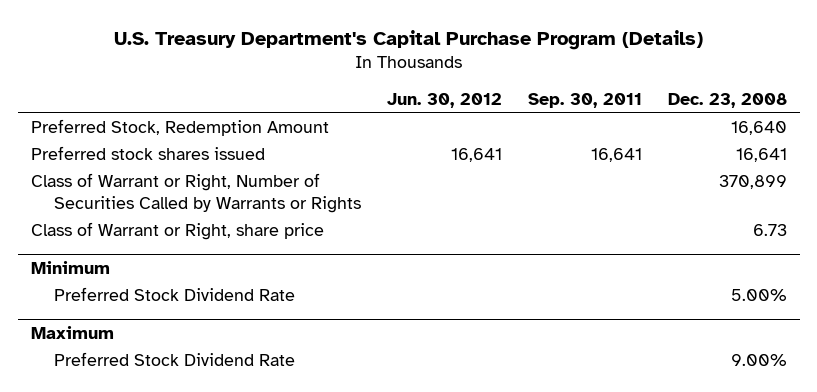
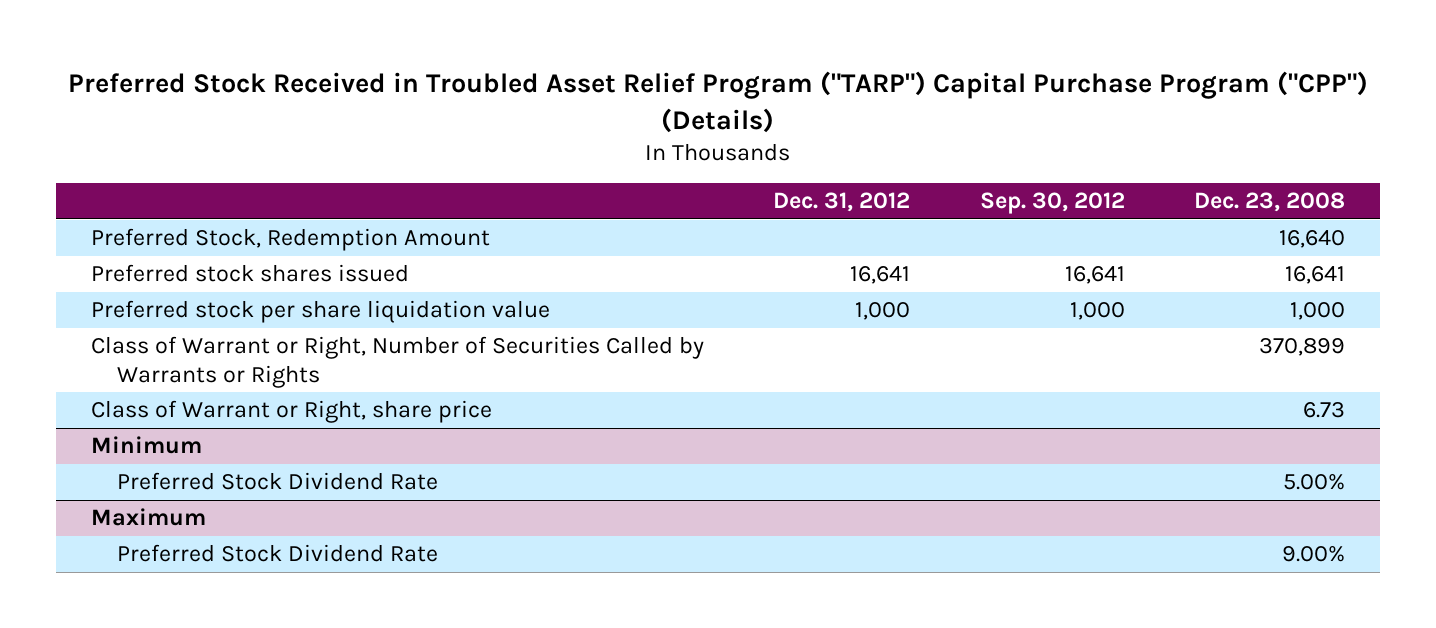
- U.S. Treasury Department's Capital Purchase Program (Details)
+ Preferred Stock Received in Troubled Asset Relief Program ("TARP") Capital Purchase Program ("CPP") (Details)
- | Jun. 30, 2012 | Sep. 30, 2011 | Dec. 23, 2008
+ | Dec. 31, 2012 | Sep. 30, 2012 | Dec. 23, 2008
+ Preferred stock per share liquidation value | 1,000 | 1,000 | 1,000

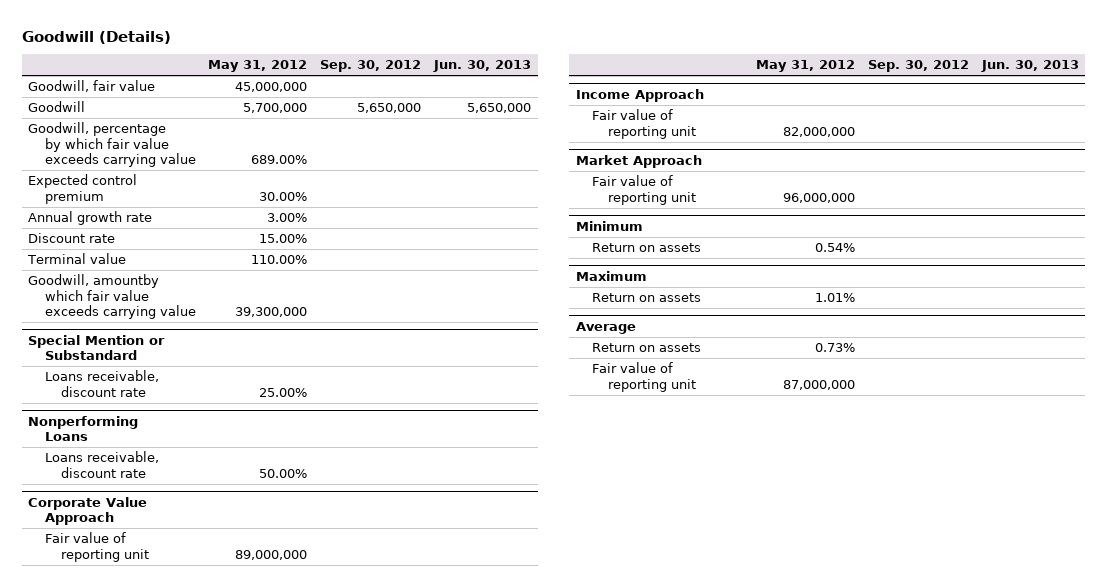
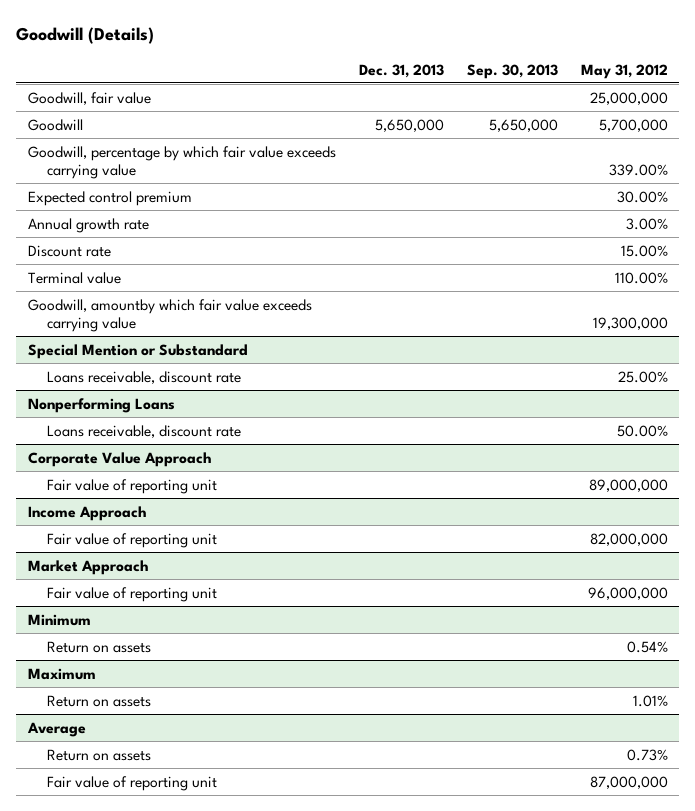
- | May 31, 2012 | Sep. 30, 2012 | Jun. 30, 2013
+ | Dec. 31, 2013 | Sep. 30, 2013 | May 31, 2012
- Goodwill, fair value | 45,000,000 | |
+ Goodwill, fair value | | | 25,000,000
- Goodwill, percentage by which fair value exceeds carrying value | 689.00% | |
+ Goodwill, percentage by which fair value exceeds carrying value | | | 339.00%
- Goodwill, amountby which fair value exceeds carrying value | 39,300,000 | |
+ Goodwill, amountby which fair value exceeds carrying value | | | 19,300,000

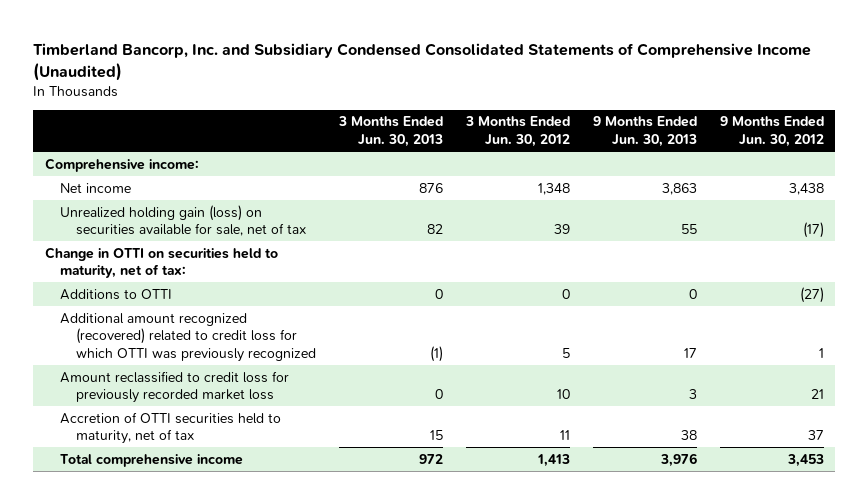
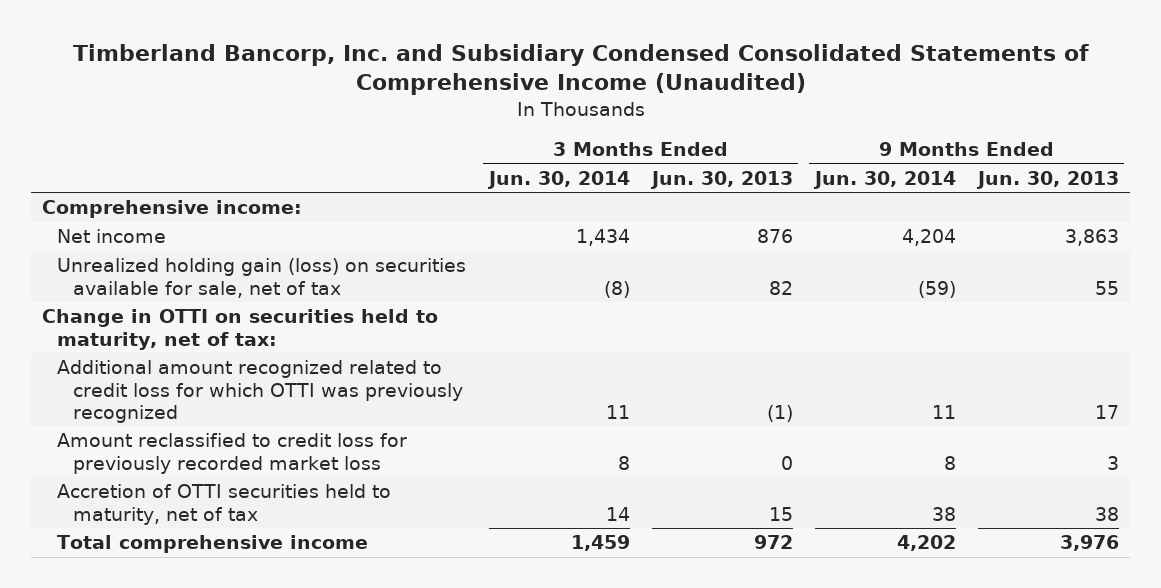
- | 3 Months Ended Jun. 30, 2013 | 3 Months Ended Jun. 30, 2012 | 9 Months Ended Jun. 30, 2013 | 9 Months Ended Jun. 30, 2012
+ | 3 Months Ended Jun. 30, 2014 | 3 Months Ended Jun. 30, 2013 | 9 Months Ended Jun. 30, 2014 | 9 Months Ended Jun. 30, 2013
- Additions to OTTI | 0 | 0 | 0 | (27)
- Additional amount recognized (recovered) related to credit loss for which OTTI was previously recognized | (1) | 5 | 17 | 1
+ Additional amount recognized related to credit loss for which OTTI was previously recognized | 11 | (1) | 11 | 17

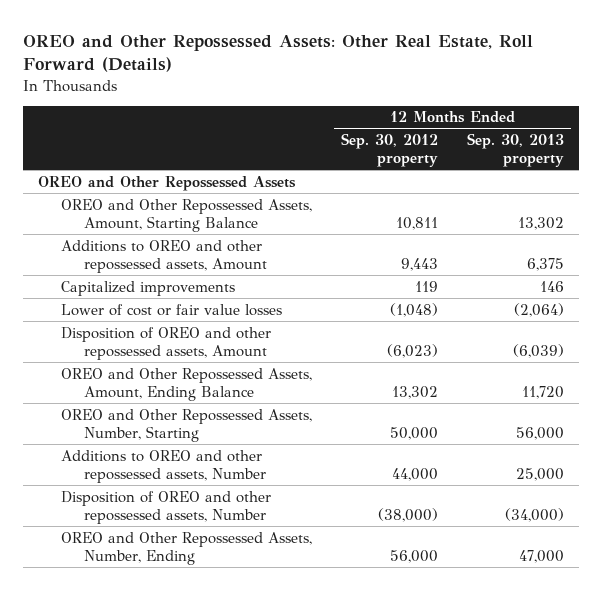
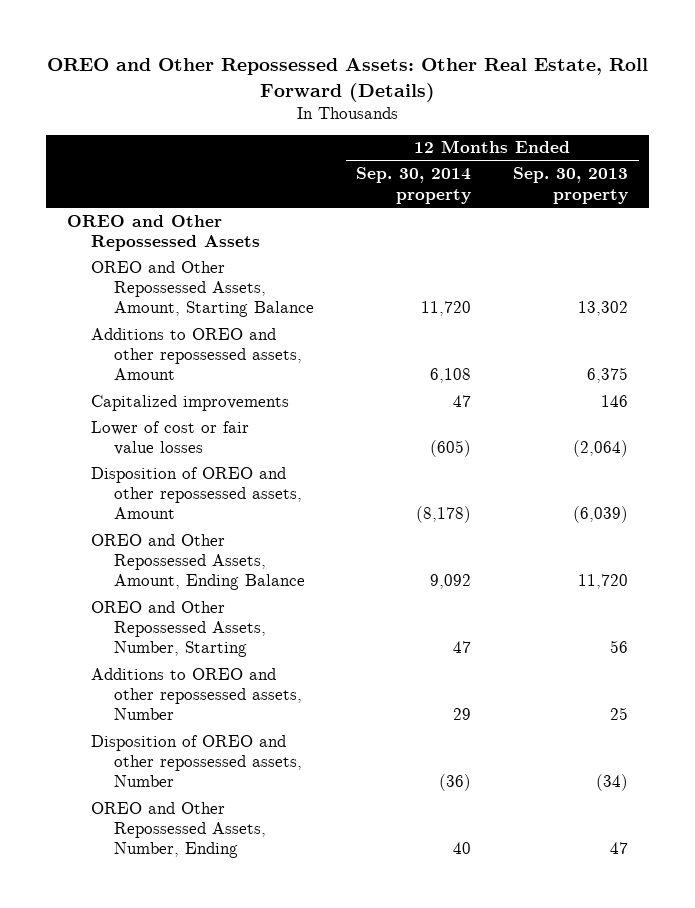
- | 12 Months Ended Sep. 30, 2012 property | 12 Months Ended Sep. 30, 2013 property
+ | 12 Months Ended Sep. 30, 2014 property | 12 Months Ended Sep. 30, 2013 property
- OREO and Other Repossessed Assets, Number, Starting | 50,000 | 56,000
- Additions to OREO and other repossessed assets, Number | 44,000 | 25,000
- Disposition of OREO and other repossessed assets, Number | (38,000) | (34,000)
- OREO and Other Repossessed Assets, Number, Ending | 56,000 | 47,000
+ OREO and Other Repossessed Assets, Number, Starting | 47 | 56
+ Additions to OREO and other repossessed assets, Number | 29 | 25
+ Disposition of OREO and other repossessed assets, Number | (36) | (34)
+ OREO and Other Repossessed Assets, Number, Ending | 40 | 47

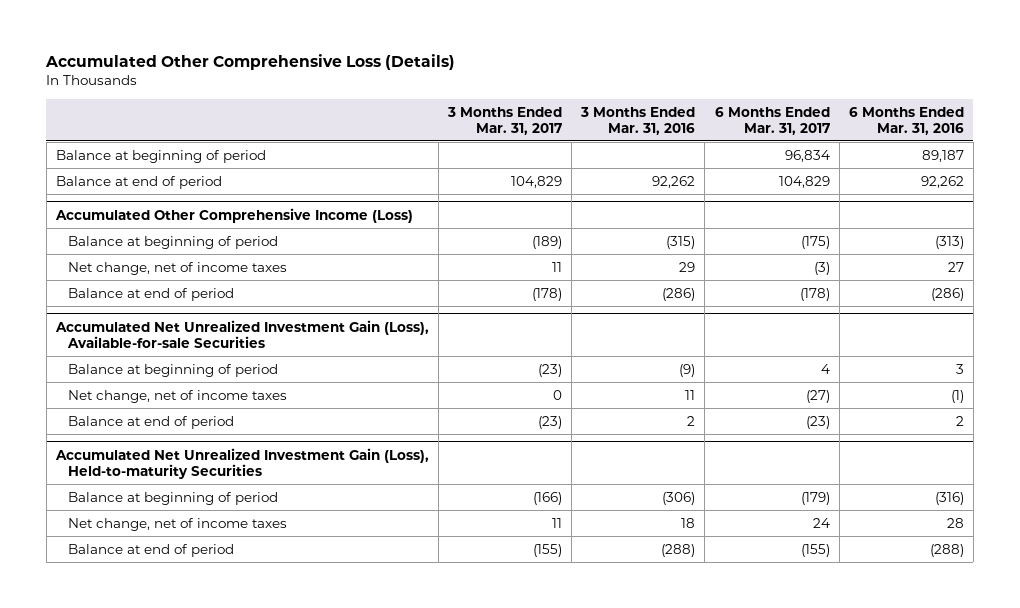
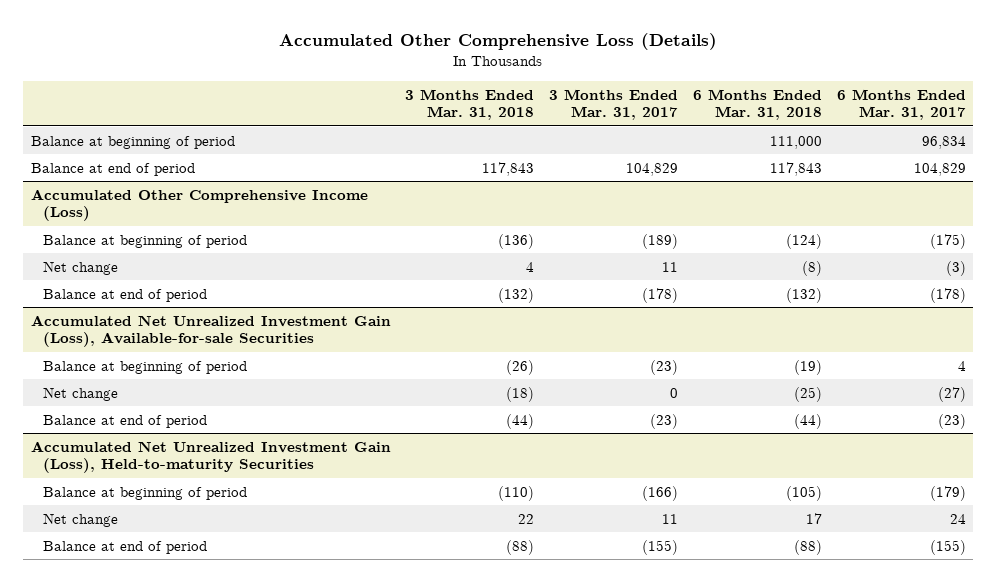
- | 3 Months Ended Mar. 31, 2017 | 3 Months Ended Mar. 31, 2016 | 6 Months Ended Mar. 31, 2017 | 6 Months Ended Mar. 31, 2016
+ | 3 Months Ended Mar. 31, 2018 | 3 Months Ended Mar. 31, 2017 | 6 Months Ended Mar. 31, 2018 | 6 Months Ended Mar. 31, 2017
@ Accumulated Other Comprehensive Income (Loss)
- Net change, net of income taxes | 11 | 29 | (3) | 27
+ Net change | 4 | 11 | (8) | (3)
@ Accumulated Net Unrealized Investment Gain (Loss), Available-for-sale Securities
- Net change, net of income taxes | 0 | 11 | (27) | (1)
+ Net change | (18) | 0 | (25) | (27)
@ Accumulated Net Unrealized Investment Gain (Loss), Held-to-maturity Securities
- Net change, net of income taxes | 11 | 18 | 24 | 28
+ Net change | 22 | 11 | 17 | 24

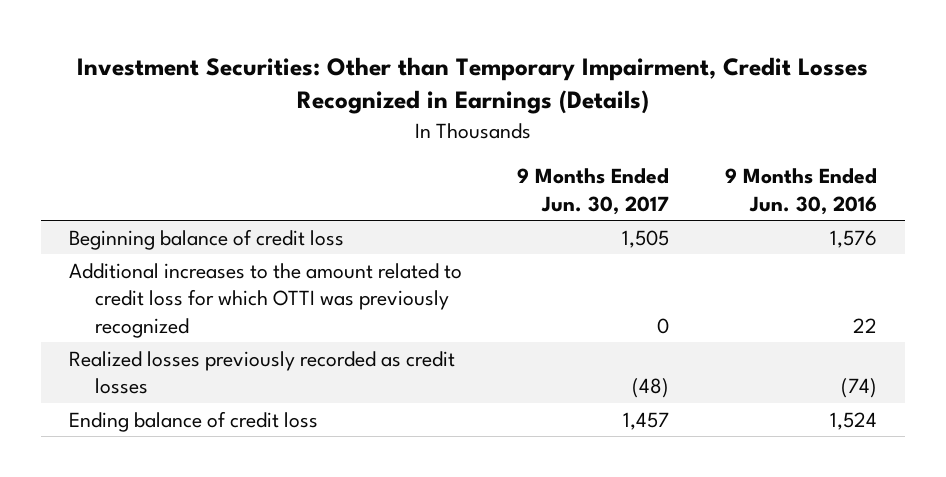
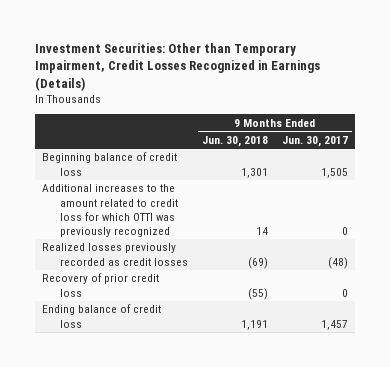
- | 9 Months Ended Jun. 30, 2017 | 9 Months Ended Jun. 30, 2016
+ | 9 Months Ended Jun. 30, 2018 | 9 Months Ended Jun. 30, 2017
+ Recovery of prior credit loss | (55) | 0

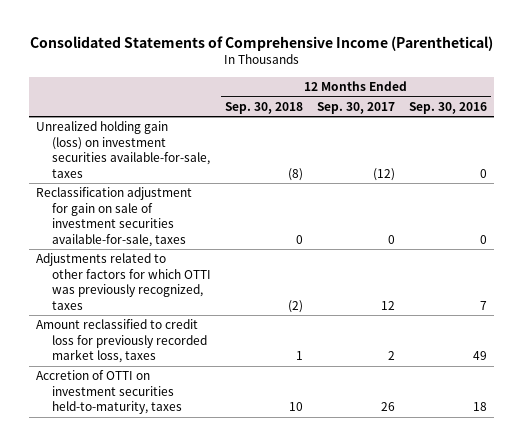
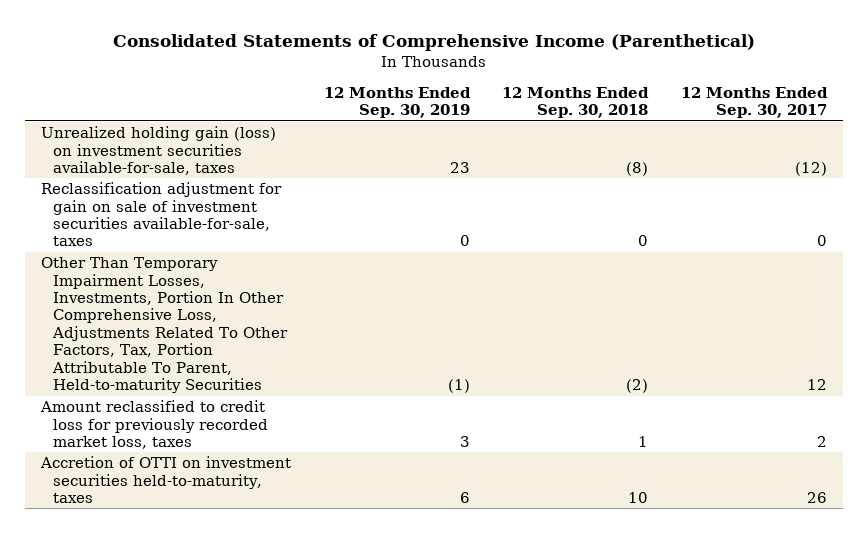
- | 12 Months Ended Sep. 30, 2018 | 12 Months Ended Sep. 30, 2017 | 12 Months Ended Sep. 30, 2016
+ | 12 Months Ended Sep. 30, 2019 | 12 Months Ended Sep. 30, 2018 | 12 Months Ended Sep. 30, 2017
- Adjustments related to other factors for which OTTI was previously recognized, taxes | (2) | 12 | 7
+ Other Than Temporary Impairment Losses, Investments, Portion In Other Comprehensive Loss, Adjustments Related To Other Factors, Tax, Portion Attributable To Parent, Held-to-maturity Securities | (1) | (2) | 12

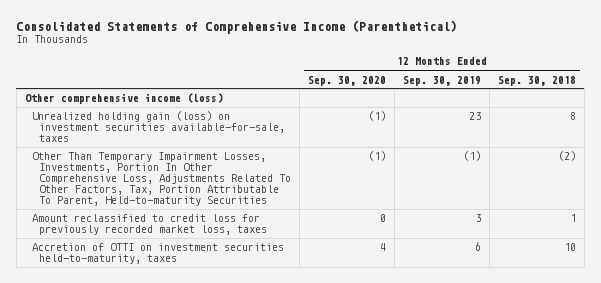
- | 12 Months Ended Sep. 30, 2019 | 12 Months Ended Sep. 30, 2018 | 12 Months Ended Sep. 30, 2017
+ | 12 Months Ended Sep. 30, 2020 | 12 Months Ended Sep. 30, 2019 | 12 Months Ended Sep. 30, 2018
- Unrealized holding gain (loss) on investment securities available-for-sale, taxes | 23 | (8) | (12)
- Reclassification adjustment for gain on sale of investment securities available-for-sale, taxes | 0 | 0 | 0
+ Other comprehensive income (loss)
+ Unrealized holding gain (loss) on investment securities available-for-sale, taxes | (1) | 23 | 8

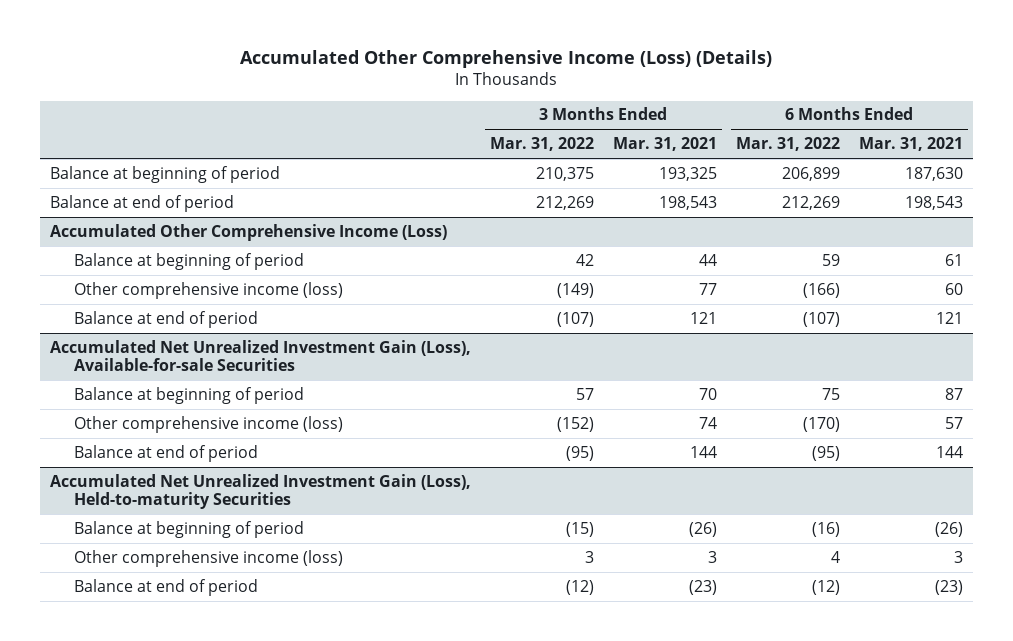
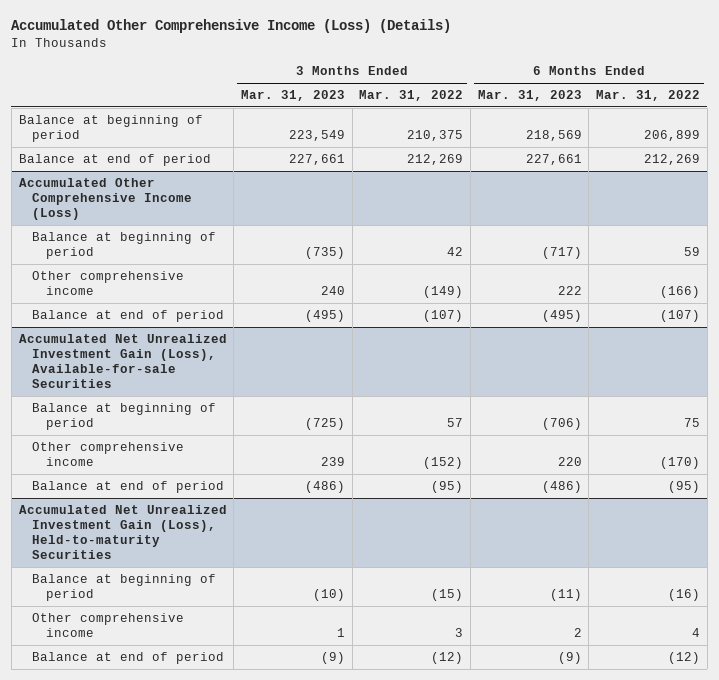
- | 3 Months Ended Mar. 31, 2022 | 3 Months Ended Mar. 31, 2021 | 6 Months Ended Mar. 31, 2022 | 6 Months Ended Mar. 31, 2021
+ | 3 Months Ended Mar. 31, 2023 | 3 Months Ended Mar. 31, 2022 | 6 Months Ended Mar. 31, 2023 | 6 Months Ended Mar. 31, 2022
@ Accumulated Other Comprehensive Income (Loss)
- Other comprehensive income (loss) | (149) | 77 | (166) | 60
+ Other comprehensive income | 240 | (149) | 222 | (166)
@ Accumulated Net Unrealized Investment Gain (Loss), Available-for-sale Securities
- Other comprehensive income (loss) | (152) | 74 | (170) | 57
+ Other comprehensive income | 239 | (152) | 220 | (170)
@ Accumulated Net Unrealized Investment Gain (Loss), Held-to-maturity Securities
- Other comprehensive income (loss) | 3 | 3 | 4 | 3
+ Other comprehensive income | 1 | 3 | 2 | 4

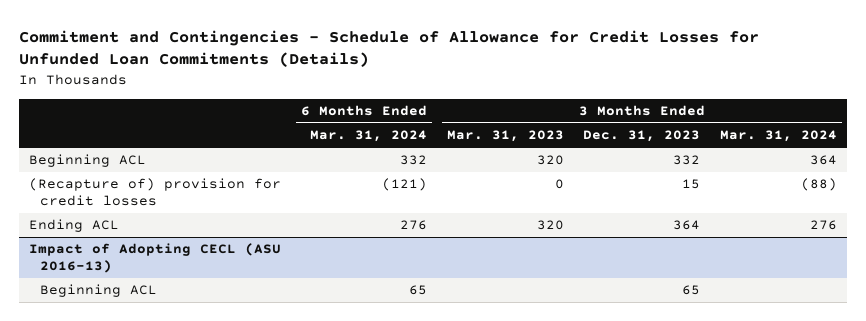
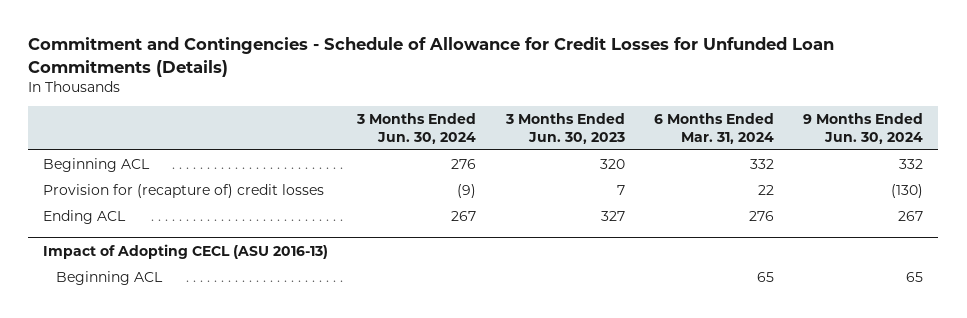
- | 6 Months Ended Mar. 31, 2024 | 3 Months Ended Mar. 31, 2023 | 3 Months Ended Dec. 31, 2023 | 3 Months Ended Mar. 31, 2024
+ | 3 Months Ended Jun. 30, 2024 | 3 Months Ended Jun. 30, 2023 | 6 Months Ended Mar. 31, 2024 | 9 Months Ended Jun. 30, 2024
- (Recapture of) provision for credit losses | (121) | 0 | 15 | (88)
+ Provision for (recapture of) credit losses | (9) | 7 | 22 | (130)

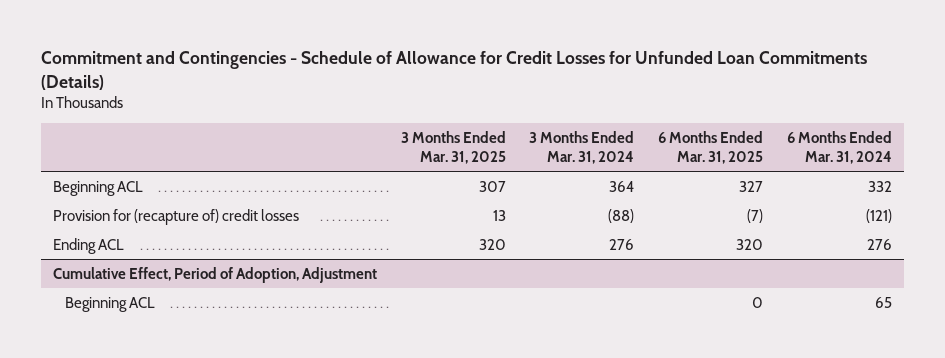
- | 3 Months Ended Jun. 30, 2024 | 3 Months Ended Jun. 30, 2023 | 6 Months Ended Mar. 31, 2024 | 9 Months Ended Jun. 30, 2024
+ | 3 Months Ended Mar. 31, 2025 | 3 Months Ended Mar. 31, 2024 | 6 Months Ended Mar. 31, 2025 | 6 Months Ended Mar. 31, 2024
- Provision for (recapture of) credit losses | (9) | 7 | 22 | (130)
+ Provision for (recapture of) credit losses | 13 | (88) | (7) | (121)
- Impact of Adopting CECL (ASU 2016-13)
+ Cumulative Effect, Period of Adoption, Adjustment

